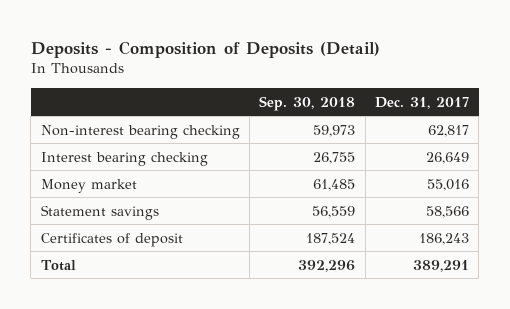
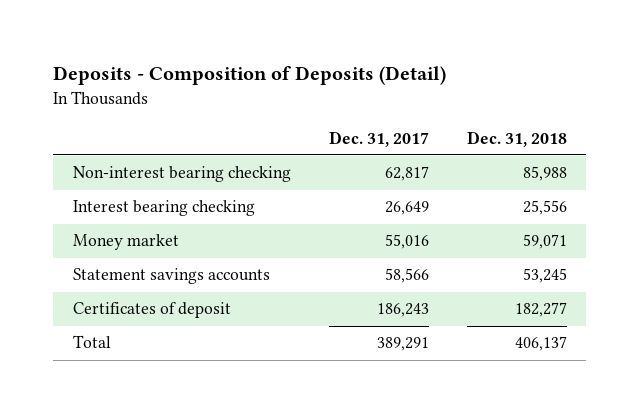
- | Sep. 30, 2018 | Dec. 31, 2017
+ | Dec. 31, 2017 | Dec. 31, 2018
- Statement savings | 56,559 | 58,566
+ Statement savings accounts | 58,566 | 53,245

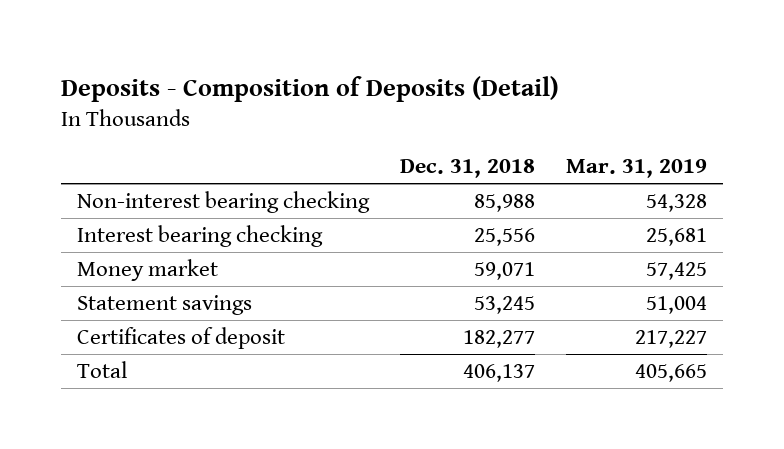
- | Dec. 31, 2017 | Dec. 31, 2018
+ | Dec. 31, 2018 | Mar. 31, 2019
- Statement savings accounts | 58,566 | 53,245
+ Statement savings | 53,245 | 51,004

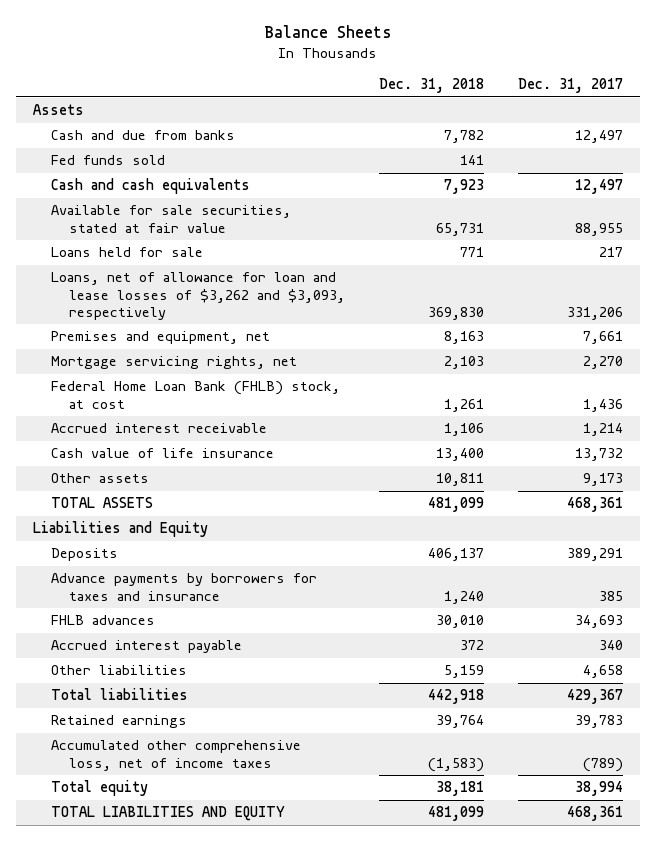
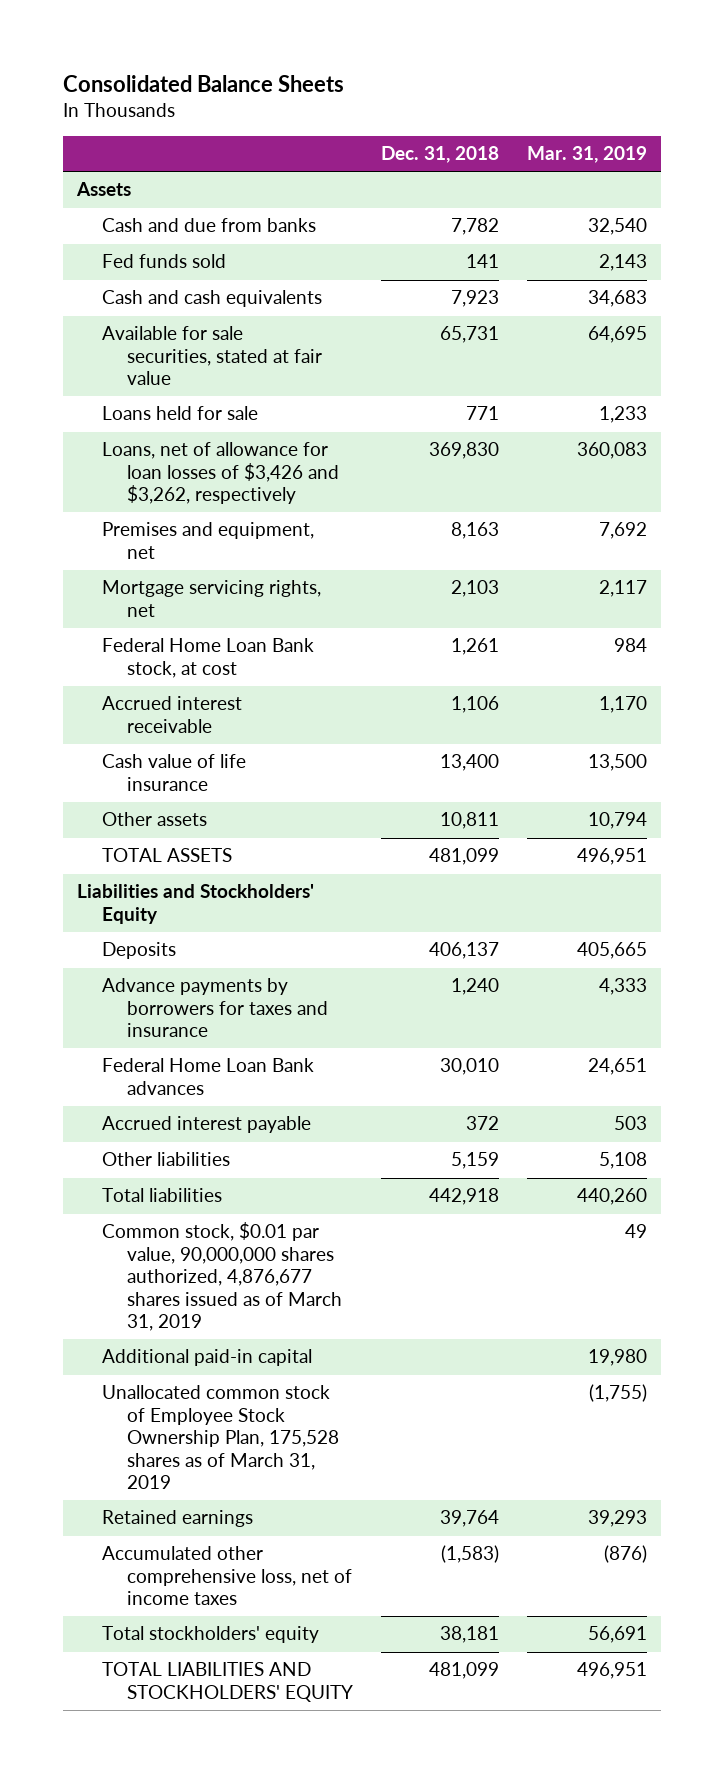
- Balance Sheets
+ Consolidated Balance Sheets
- | Dec. 31, 2018 | Dec. 31, 2017
+ | Dec. 31, 2018 | Mar. 31, 2019
- Loans, net of allowance for loan and lease losses of $3,262 and $3,093, respectively | 369,830 | 331,206
+ Loans, net of allowance for loan losses of $3,426 and $3,262, respectively | 369,830 | 360,083
- Federal Home Loan Bank (FHLB) stock, at cost | 1,261 | 1,436
+ Federal Home Loan Bank stock, at cost | 1,261 | 984
- Liabilities and Equity
+ Liabilities and Stockholders' Equity
- FHLB advances | 30,010 | 34,693
+ Federal Home Loan Bank advances | 30,010 | 24,651
+ Common stock, $0.01 par value, 90,000,000 shares authorized, 4,876,677 shares issued as of March 31, 2019 | | 49
+ Additional paid-in capital | | 19,980
+ Unallocated common stock of Employee Stock Ownership Plan, 175,528 shares as of March 31, 2019 | | (1,755)
- Total equity | 38,181 | 38,994
- TOTAL LIABILITIES AND EQUITY | 481,099 | 468,361
+ Total stockholders' equity | 38,181 | 56,691
+ TOTAL LIABILITIES AND STOCKHOLDERS' EQUITY | 481,099 | 496,951

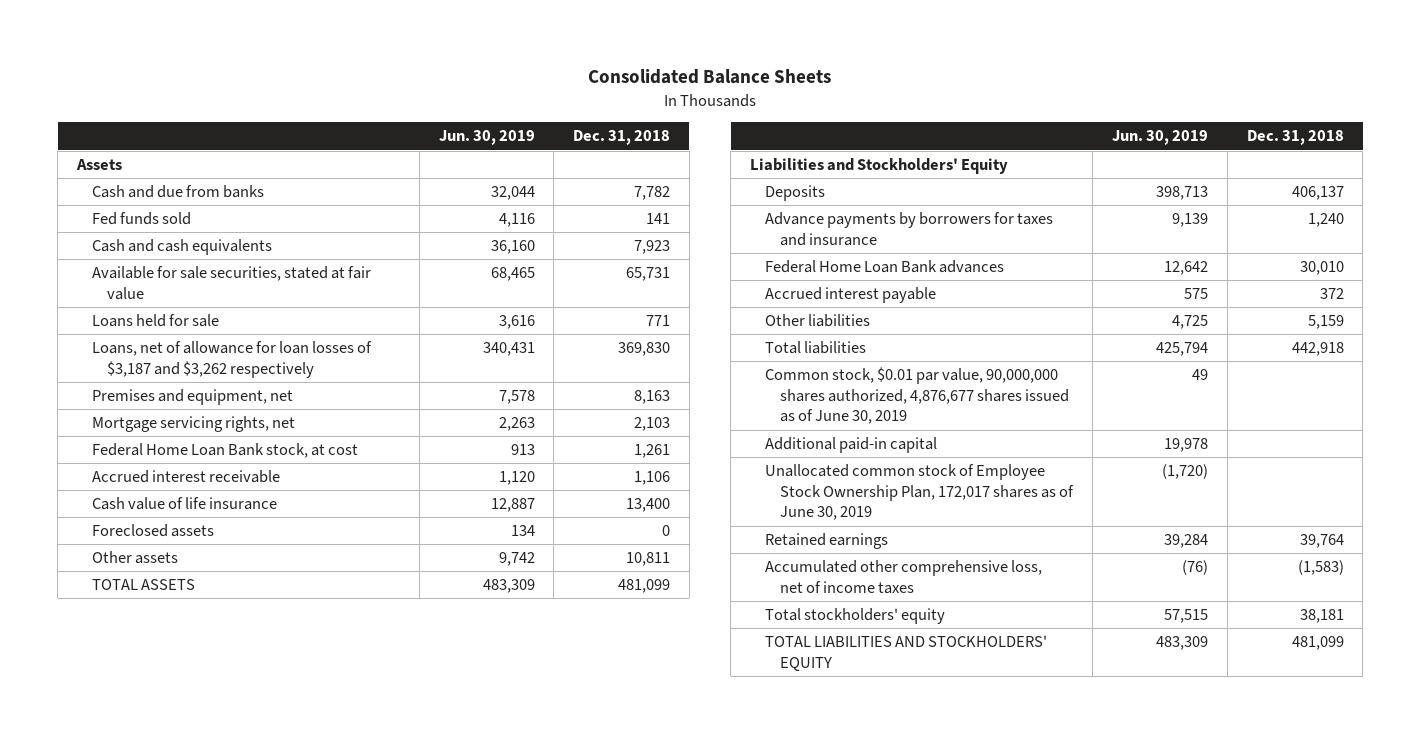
- | Dec. 31, 2018 | Mar. 31, 2019
+ | Jun. 30, 2019 | Dec. 31, 2018
- Loans, net of allowance for loan losses of $3,426 and $3,262, respectively | 369,830 | 360,083
+ Loans, net of allowance for loan losses of $3,187 and $3,262 respectively | 340,431 | 369,830
+ Foreclosed assets | 134 | 0
- Common stock, $0.01 par value, 90,000,000 shares authorized, 4,876,677 shares issued as of March 31, 2019 | | 49
+ Common stock, $0.01 par value, 90,000,000 shares authorized, 4,876,677 shares issued as of June 30, 2019 | 49 |
- Unallocated common stock of Employee Stock Ownership Plan, 175,528 shares as of March 31, 2019 | | (1,755)
+ Unallocated common stock of Employee Stock Ownership Plan, 172,017 shares as of June 30, 2019 | (1,720) |

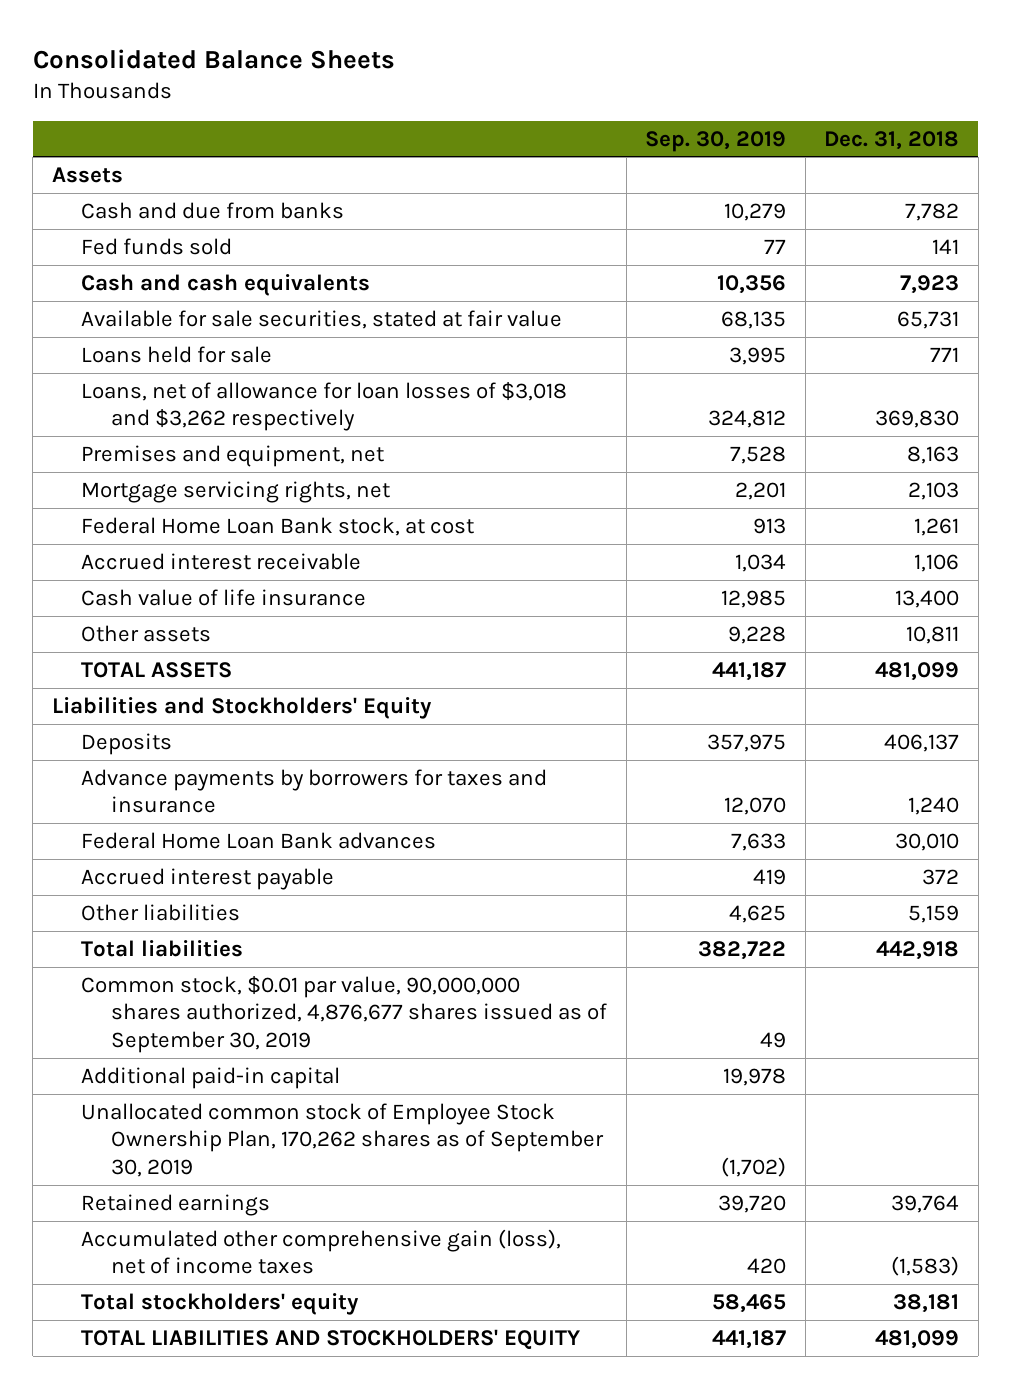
- | Jun. 30, 2019 | Dec. 31, 2018
+ | Sep. 30, 2019 | Dec. 31, 2018
- Loans, net of allowance for loan losses of $3,187 and $3,262 respectively | 340,431 | 369,830
+ Loans, net of allowance for loan losses of $3,018 and $3,262 respectively | 324,812 | 369,830
- Foreclosed assets | 134 | 0
- Common stock, $0.01 par value, 90,000,000 shares authorized, 4,876,677 shares issued as of June 30, 2019 | 49 |
+ Common stock, $0.01 par value, 90,000,000 shares authorized, 4,876,677 shares issued as of September 30, 2019 | 49 |
- Unallocated common stock of Employee Stock Ownership Plan, 172,017 shares as of June 30, 2019 | (1,720) |
+ Unallocated common stock of Employee Stock Ownership Plan, 170,262 shares as of September 30, 2019 | (1,702) |
- Accumulated other comprehensive loss, net of income taxes | (76) | (1,583)
+ Accumulated other comprehensive gain (loss), net of income taxes | 420 | (1,583)

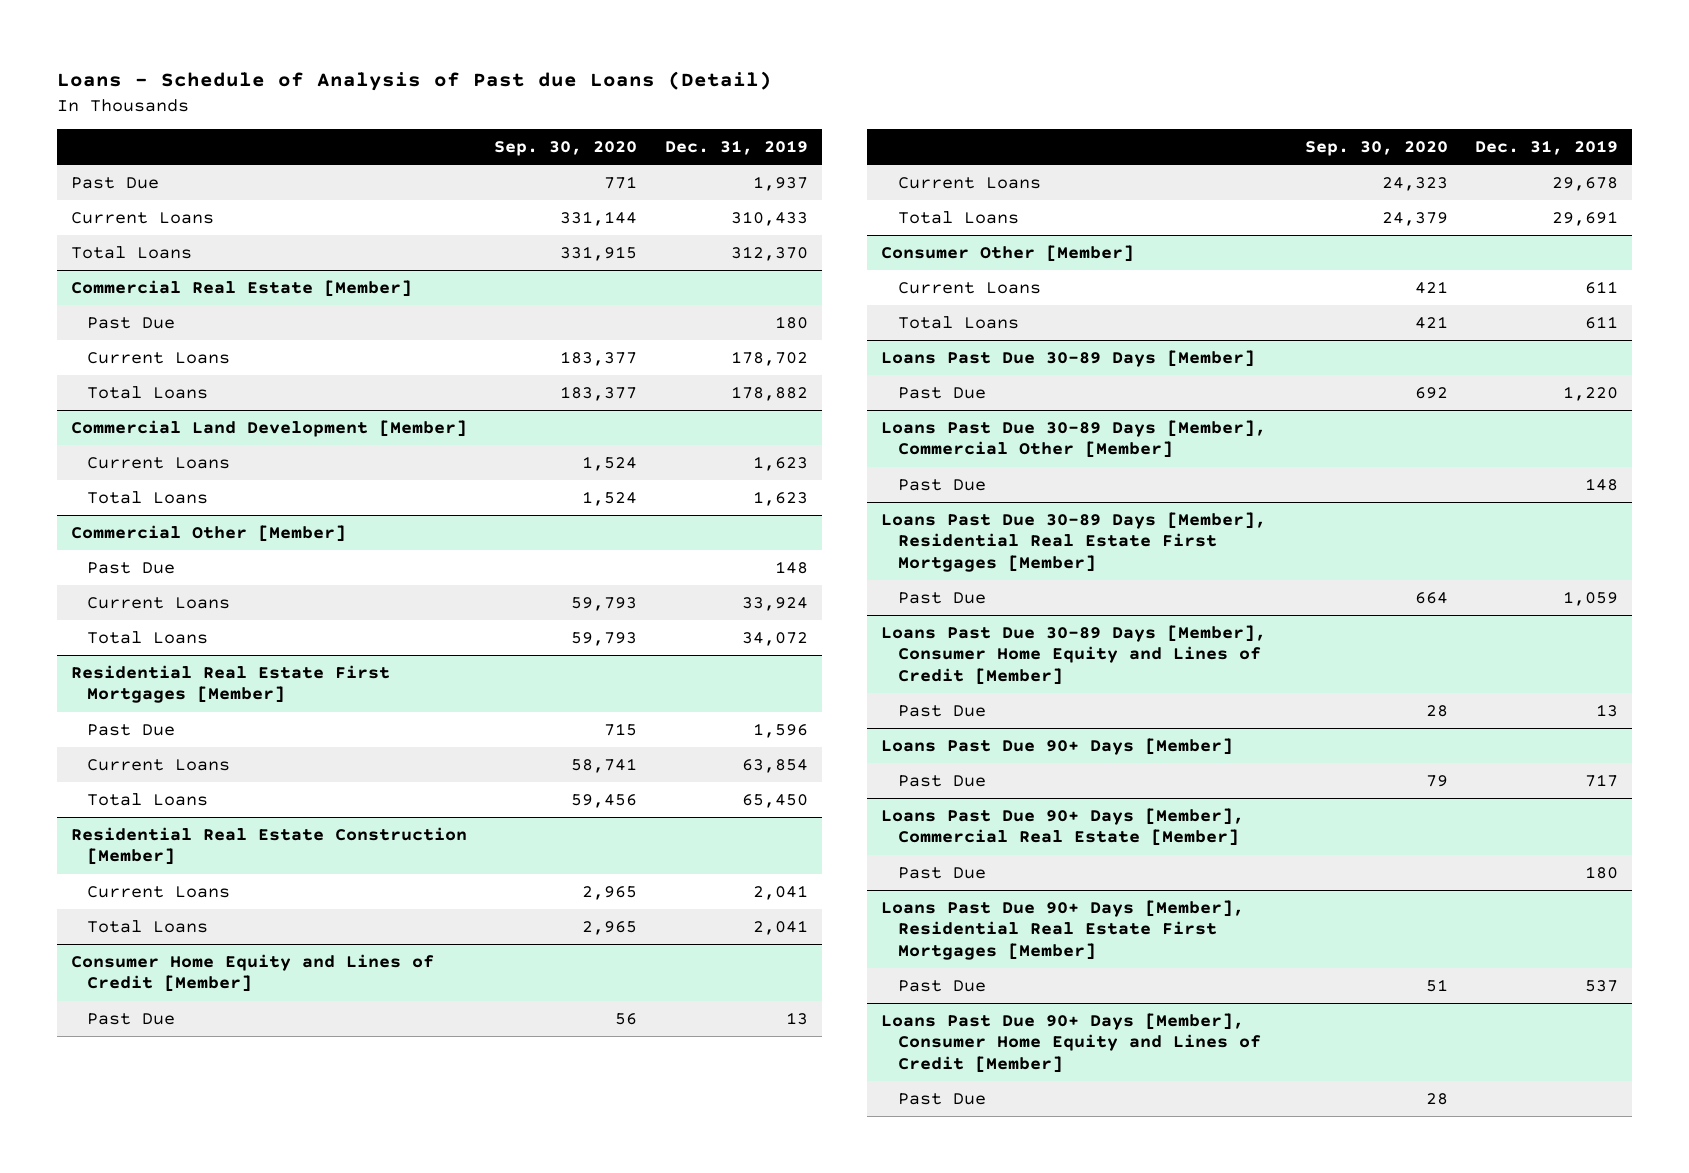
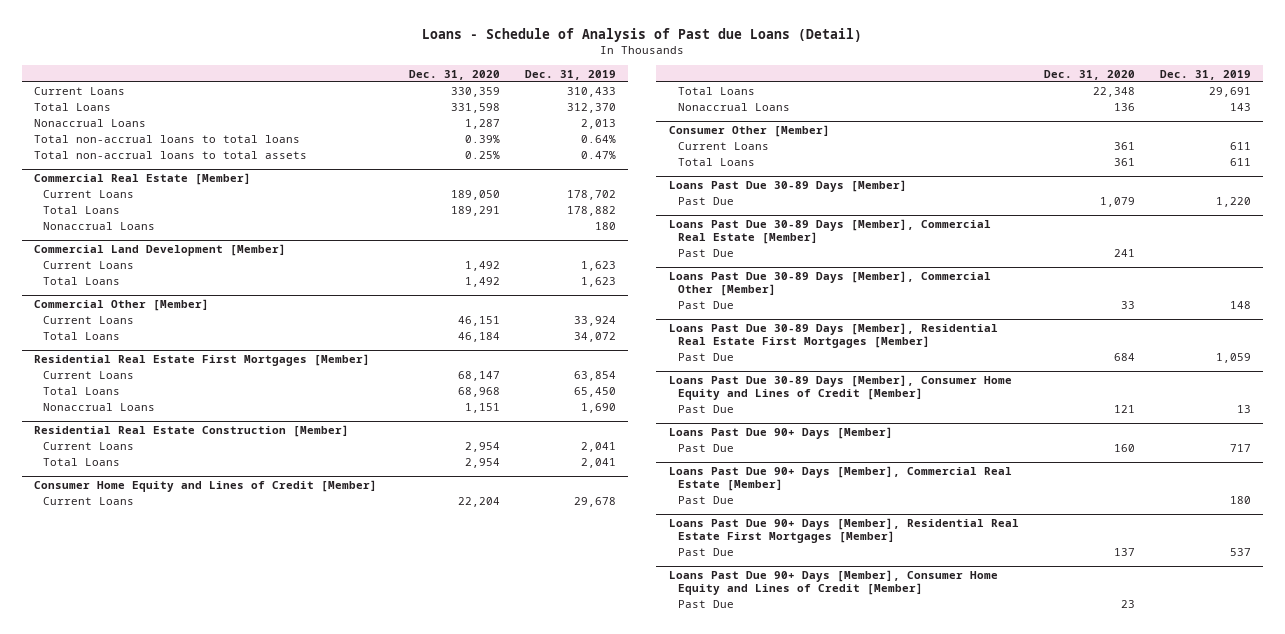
- | Sep. 30, 2020 | Dec. 31, 2019
+ | Dec. 31, 2020 | Dec. 31, 2019
- Past Due | 771 | 1,937
+ Nonaccrual Loans | 1,287 | 2,013
+ Total non-accrual loans to total loans | 0.39% | 0.64%
+ Total non-accrual loans to total assets | 0.25% | 0.47%
@ Commercial Real Estate [Member]
- Past Due | | 180
+ Nonaccrual Loans | | 180
@ Commercial Other [Member]
- Past Due | | 148
@ Residential Real Estate First Mortgages [Member]
- Past Due | 715 | 1,596
+ Nonaccrual Loans | 1,151 | 1,690
@ Consumer Home Equity and Lines of Credit [Member]
- Past Due | 56 | 13
+ Nonaccrual Loans | 136 | 143
+ Loans Past Due 30-89 Days [Member], Commercial Real Estate [Member]
+ Past Due | 241 |

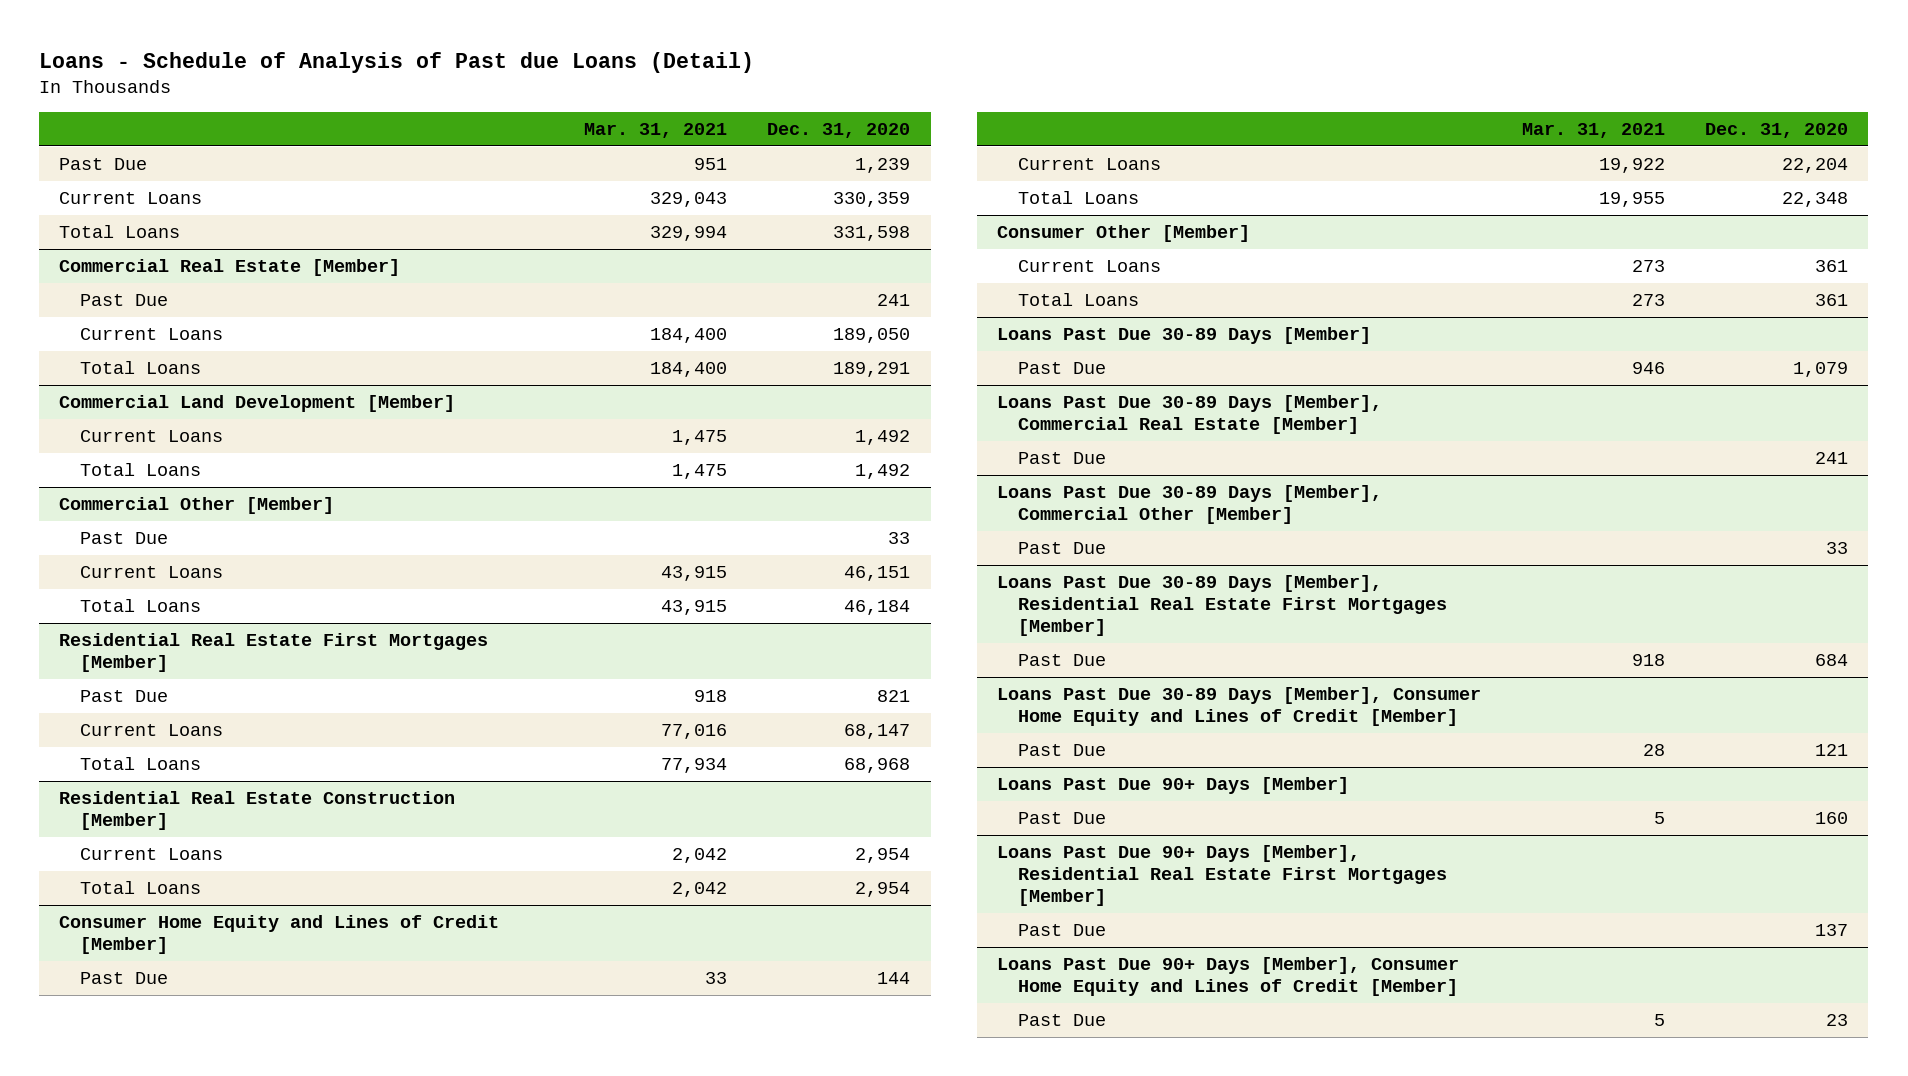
- | Dec. 31, 2020 | Dec. 31, 2019
+ | Mar. 31, 2021 | Dec. 31, 2020
+ Past Due | 951 | 1,239
- Nonaccrual Loans | 1,287 | 2,013
- Total non-accrual loans to total loans | 0.39% | 0.64%
- Total non-accrual loans to total assets | 0.25% | 0.47%
@ Commercial Real Estate [Member]
+ Past Due | | 241
- Nonaccrual Loans | | 180
@ Commercial Other [Member]
+ Past Due | | 33
@ Residential Real Estate First Mortgages [Member]
+ Past Due | 918 | 821
- Nonaccrual Loans | 1,151 | 1,690
@ Consumer Home Equity and Lines of Credit [Member]
+ Past Due | 33 | 144
- Nonaccrual Loans | 136 | 143
- Loans Past Due 90+ Days [Member], Commercial Real Estate [Member]
- Past Due | | 180

